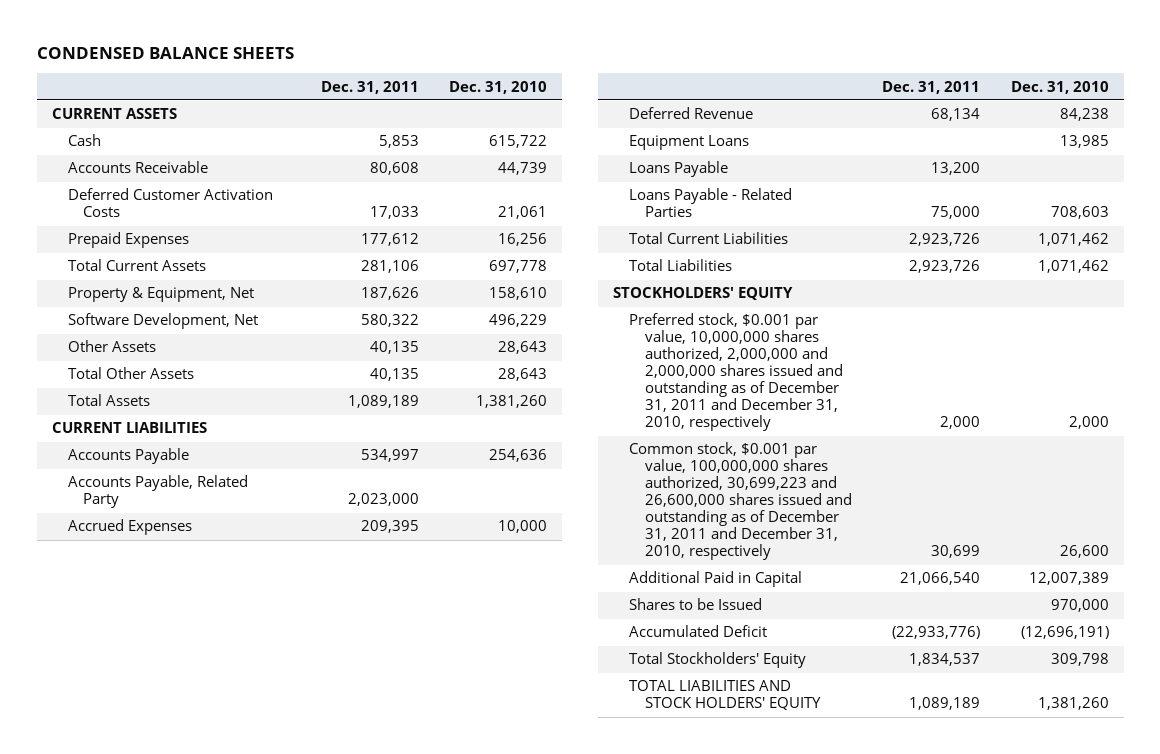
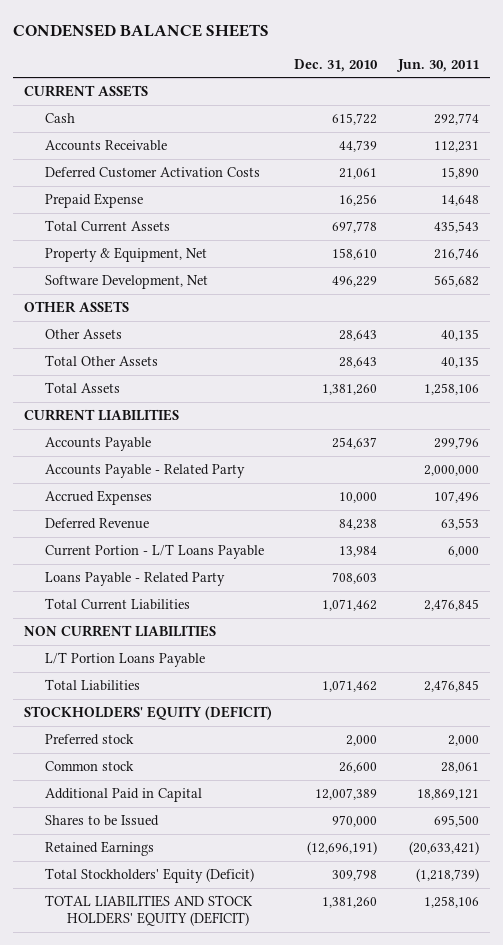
- | Dec. 31, 2011 | Dec. 31, 2010
+ | Dec. 31, 2010 | Jun. 30, 2011
- Prepaid Expenses | 177,612 | 16,256
+ Prepaid Expense | 16,256 | 14,648
+ OTHER ASSETS
- Accounts Payable | 534,997 | 254,636
- Accounts Payable, Related Party | 2,023,000 |
+ Accounts Payable | 254,637 | 299,796
+ Accounts Payable - Related Party | | 2,000,000
- Equipment Loans | | 13,985
- Loans Payable | 13,200 |
- Loans Payable - Related Parties | 75,000 | 708,603
+ Current Portion - L/T Loans Payable | 13,984 | 6,000
+ Loans Payable - Related Party | 708,603 |
+ NON CURRENT LIABILITIES
+ L/T Portion Loans Payable
- STOCKHOLDERS' EQUITY
- Preferred stock, $0.001 par value, 10,000,000 shares authorized, 2,000,000 and 2,000,000 shares issued and outstanding as of December 31, 2011 and December 31, 2010, respectively | 2,000 | 2,000
- Common stock, $0.001 par value, 100,000,000 shares authorized, 30,699,223 and 26,600,000 shares issued and outstanding as of December 31, 2011 and December 31, 2010, respectively | 30,699 | 26,600
+ STOCKHOLDERS' EQUITY (DEFICIT)
+ Preferred stock | 2,000 | 2,000
+ Common stock | 26,600 | 28,061
- Accumulated Deficit | (22,933,776) | (12,696,191)
- Total Stockholders' Equity | 1,834,537 | 309,798
- TOTAL LIABILITIES AND STOCK HOLDERS' EQUITY | 1,089,189 | 1,381,260
+ Retained Earnings | (12,696,191) | (20,633,421)
+ Total Stockholders' Equity (Deficit) | 309,798 | (1,218,739)
+ TOTAL LIABILITIES AND STOCK HOLDERS' EQUITY (DEFICIT) | 1,381,260 | 1,258,106

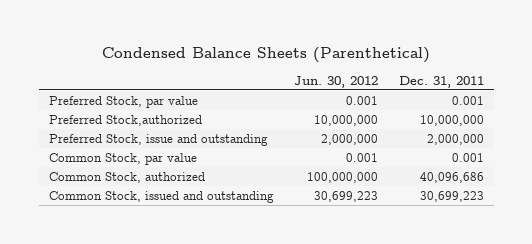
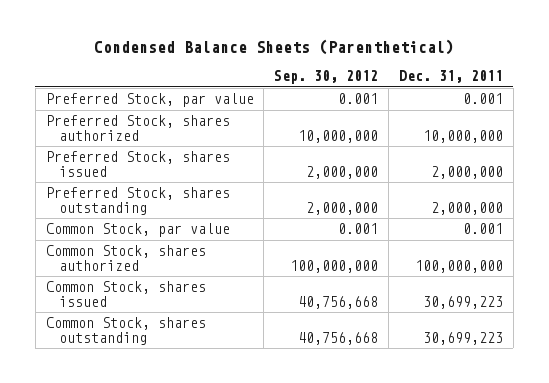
- | Jun. 30, 2012 | Dec. 31, 2011
+ | Sep. 30, 2012 | Dec. 31, 2011
- Preferred Stock,authorized | 10,000,000 | 10,000,000
- Preferred Stock, issue and outstanding | 2,000,000 | 2,000,000
+ Preferred Stock, shares authorized | 10,000,000 | 10,000,000
+ Preferred Stock, shares issued | 2,000,000 | 2,000,000
+ Preferred Stock, shares outstanding | 2,000,000 | 2,000,000
- Common Stock, authorized | 100,000,000 | 40,096,686
- Common Stock, issued and outstanding | 30,699,223 | 30,699,223
+ Common Stock, shares authorized | 100,000,000 | 100,000,000
+ Common Stock, shares issued | 40,756,668 | 30,699,223
+ Common Stock, shares outstanding | 40,756,668 | 30,699,223

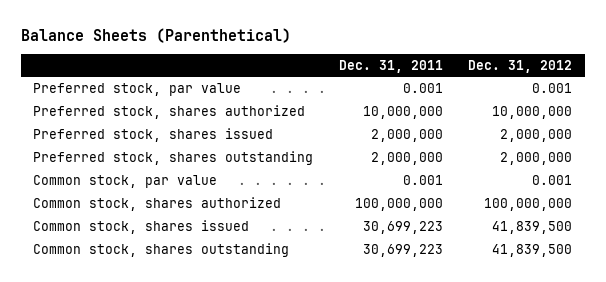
- Condensed Balance Sheets (Parenthetical)
+ Balance Sheets (Parenthetical)
- | Sep. 30, 2012 | Dec. 31, 2011
+ | Dec. 31, 2011 | Dec. 31, 2012
- Preferred Stock, par value | 0.001 | 0.001
- Preferred Stock, shares authorized | 10,000,000 | 10,000,000
- Preferred Stock, shares issued | 2,000,000 | 2,000,000
- Preferred Stock, shares outstanding | 2,000,000 | 2,000,000
- Common Stock, par value | 0.001 | 0.001
- Common Stock, shares authorized | 100,000,000 | 100,000,000
- Common Stock, shares issued | 40,756,668 | 30,699,223
- Common Stock, shares outstanding | 40,756,668 | 30,699,223
+ Preferred stock, par value | 0.001 | 0.001
+ Preferred stock, shares authorized | 10,000,000 | 10,000,000
+ Preferred stock, shares issued | 2,000,000 | 2,000,000
+ Preferred stock, shares outstanding | 2,000,000 | 2,000,000
+ Common stock, par value | 0.001 | 0.001
+ Common stock, shares authorized | 100,000,000 | 100,000,000
+ Common stock, shares issued | 30,699,223 | 41,839,500
+ Common stock, shares outstanding | 30,699,223 | 41,839,500

